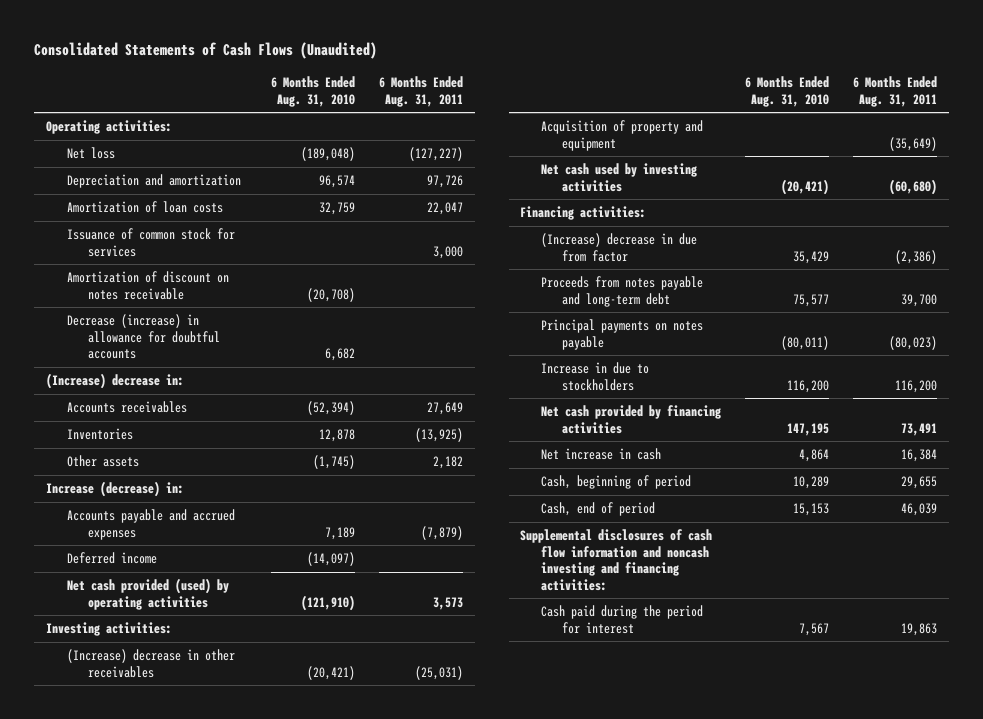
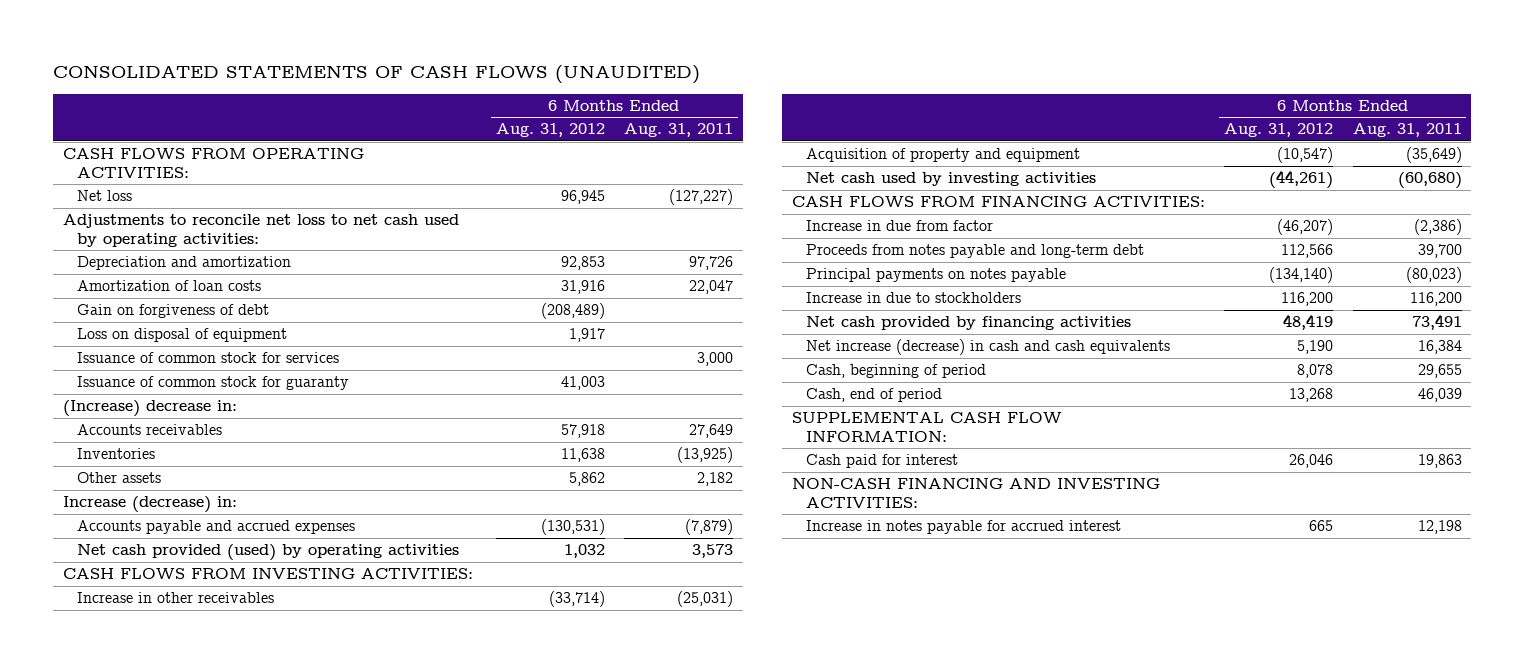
- Consolidated Statements of Cash Flows (Unaudited)
+ CONSOLIDATED STATEMENTS OF CASH FLOWS (UNAUDITED)
- | 6 Months Ended Aug. 31, 2010 | 6 Months Ended Aug. 31, 2011
+ | 6 Months Ended Aug. 31, 2012 | 6 Months Ended Aug. 31, 2011
- Operating activities:
+ CASH FLOWS FROM OPERATING ACTIVITIES:
+ Adjustments to reconcile net loss to net cash used by operating activities:
+ Gain on forgiveness of debt | (208,489) |
+ Loss on disposal of equipment | 1,917 |
- Amortization of discount on notes receivable | (20,708) |
- Decrease (increase) in allowance for doubtful accounts | 6,682 |
+ Issuance of common stock for guaranty | 41,003 |
- Deferred income | (14,097) |
- Investing activities:
- (Increase) decrease in other receivables | (20,421) | (25,031)
+ CASH FLOWS FROM INVESTING ACTIVITIES:
+ Increase in other receivables | (33,714) | (25,031)
- Financing activities:
- (Increase) decrease in due from factor | 35,429 | (2,386)
+ CASH FLOWS FROM FINANCING ACTIVITIES:
+ Increase in due from factor | (46,207) | (2,386)
- Net increase in cash | 4,864 | 16,384
+ Net increase (decrease) in cash and cash equivalents | 5,190 | 16,384
- Supplemental disclosures of cash flow information and noncash investing and financing activities:
- Cash paid during the period for interest | 7,567 | 19,863
+ SUPPLEMENTAL CASH FLOW INFORMATION:
+ Cash paid for interest | 26,046 | 19,863
+ NON-CASH FINANCING AND INVESTING ACTIVITIES:
+ Increase in notes payable for accrued interest | 665 | 12,198

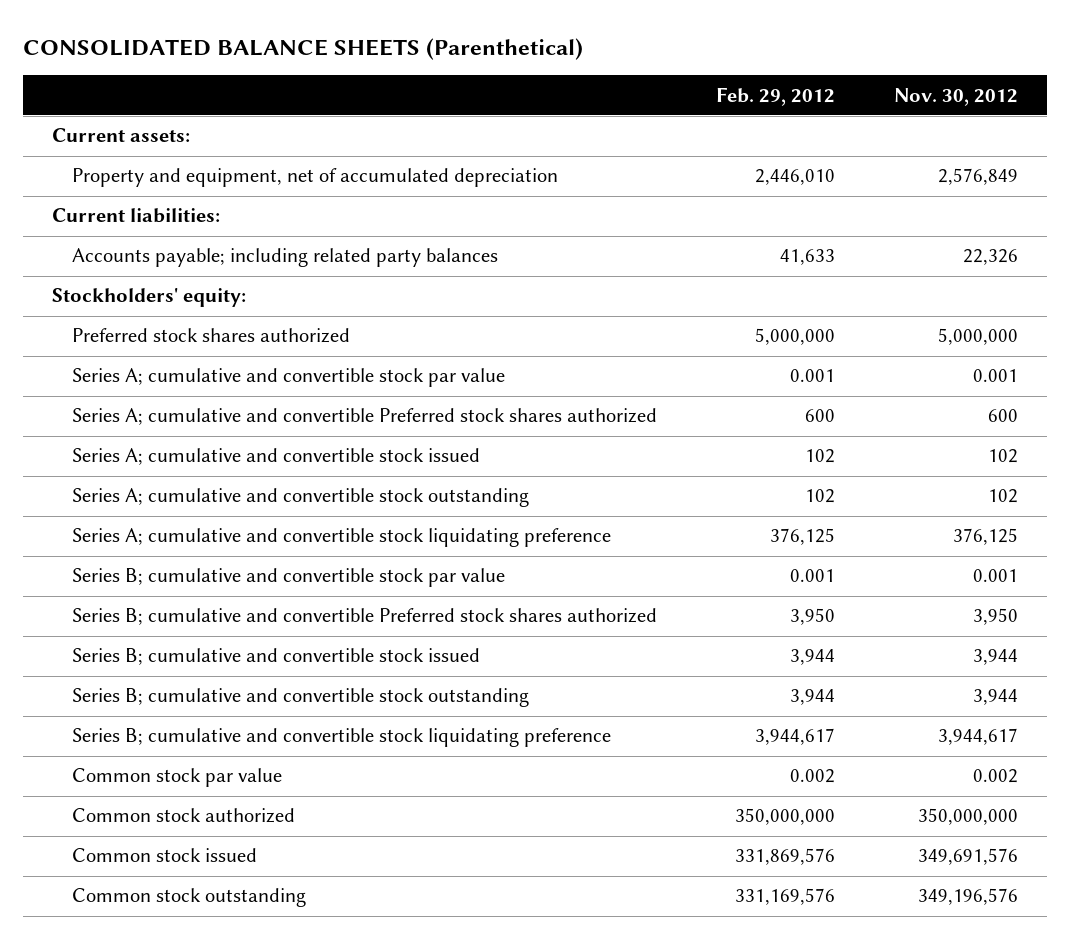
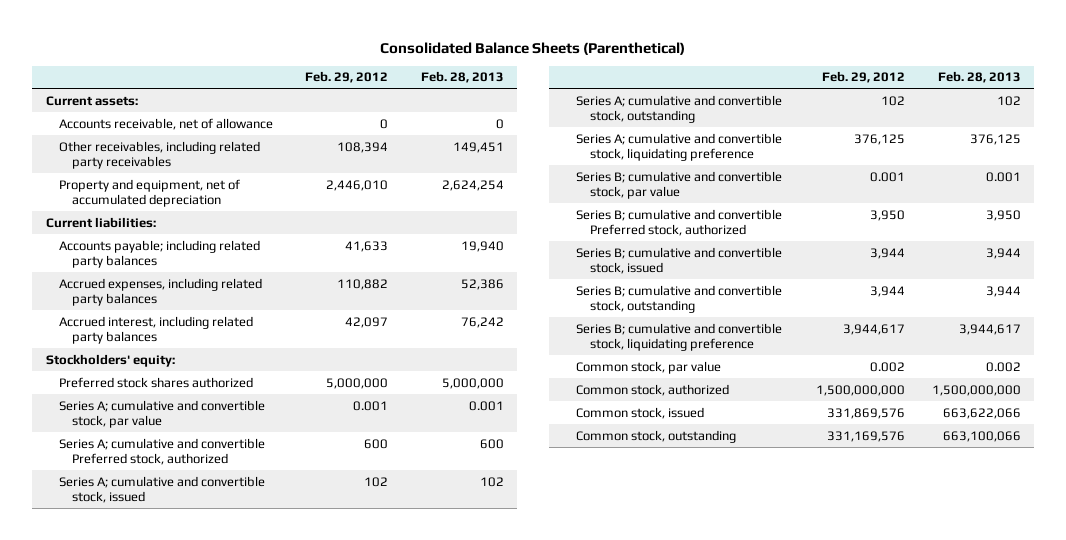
- CONSOLIDATED BALANCE SHEETS (Parenthetical)
+ Consolidated Balance Sheets (Parenthetical)
- | Feb. 29, 2012 | Nov. 30, 2012
+ | Feb. 29, 2012 | Feb. 28, 2013
+ Accounts receivable, net of allowance | 0 | 0
+ Other receivables, including related party receivables | 108,394 | 149,451
+ Accrued expenses, including related party balances | 110,882 | 52,386
+ Accrued interest, including related party balances | 42,097 | 76,242
- Series A; cumulative and convertible stock par value | 0.001 | 0.001
- Series A; cumulative and convertible Preferred stock shares authorized | 600 | 600
- Series A; cumulative and convertible stock issued | 102 | 102
- Series A; cumulative and convertible stock outstanding | 102 | 102
- Series A; cumulative and convertible stock liquidating preference | 376,125 | 376,125
- Series B; cumulative and convertible stock par value | 0.001 | 0.001
- Series B; cumulative and convertible Preferred stock shares authorized | 3,950 | 3,950
- Series B; cumulative and convertible stock issued | 3,944 | 3,944
- Series B; cumulative and convertible stock outstanding | 3,944 | 3,944
- Series B; cumulative and convertible stock liquidating preference | 3,944,617 | 3,944,617
- Common stock par value | 0.002 | 0.002
- Common stock authorized | 350,000,000 | 350,000,000
- Common stock issued | 331,869,576 | 349,691,576
- Common stock outstanding | 331,169,576 | 349,196,576
+ Series A; cumulative and convertible stock, par value | 0.001 | 0.001
+ Series A; cumulative and convertible Preferred stock, authorized | 600 | 600
+ Series A; cumulative and convertible stock, issued | 102 | 102
+ Series A; cumulative and convertible stock, outstanding | 102 | 102
+ Series A; cumulative and convertible stock, liquidating preference | 376,125 | 376,125
+ Series B; cumulative and convertible stock, par value | 0.001 | 0.001
+ Series B; cumulative and convertible Preferred stock, authorized | 3,950 | 3,950
+ Series B; cumulative and convertible stock, issued | 3,944 | 3,944
+ Series B; cumulative and convertible stock, outstanding | 3,944 | 3,944
+ Series B; cumulative and convertible stock, liquidating preference | 3,944,617 | 3,944,617
+ Common stock, par value | 0.002 | 0.002
+ Common stock, authorized | 1,500,000,000 | 1,500,000,000
+ Common stock, issued | 331,869,576 | 663,622,066
+ Common stock, outstanding | 331,169,576 | 663,100,066

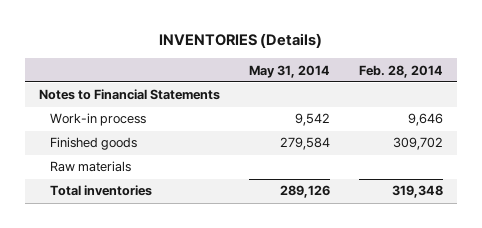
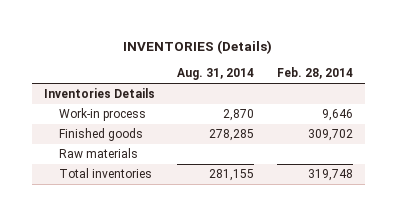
- | May 31, 2014 | Feb. 28, 2014
+ | Aug. 31, 2014 | Feb. 28, 2014
- Notes to Financial Statements
+ Inventories Details
- Total inventories | 289,126 | 319,348
+ Total inventories | 281,155 | 319,748

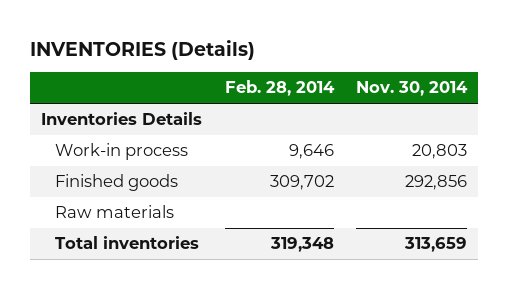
- | Aug. 31, 2014 | Feb. 28, 2014
+ | Feb. 28, 2014 | Nov. 30, 2014
- Total inventories | 281,155 | 319,748
+ Total inventories | 319,348 | 313,659

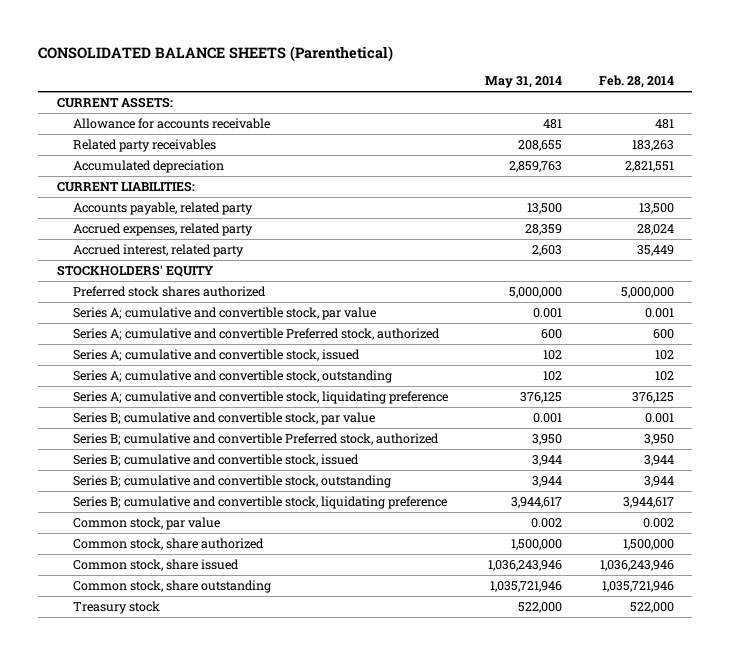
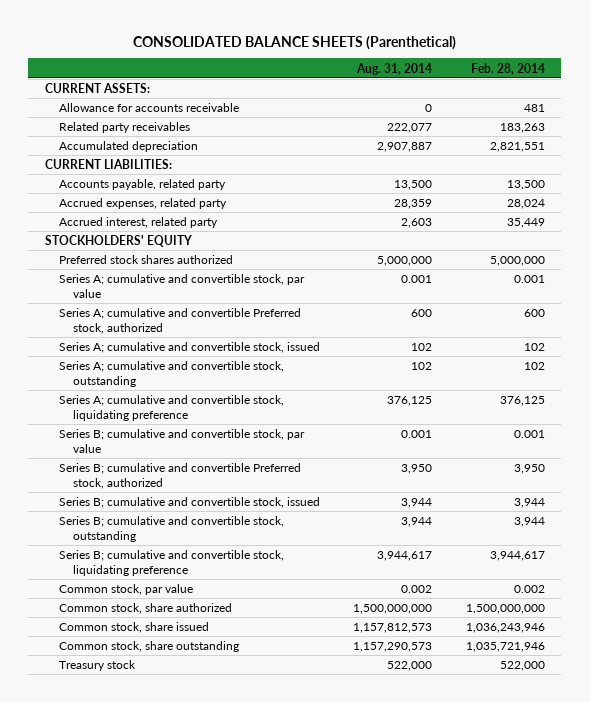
- | May 31, 2014 | Feb. 28, 2014
+ | Aug. 31, 2014 | Feb. 28, 2014
- Common stock, share authorized | 1,500,000 | 1,500,000
+ Common stock, share authorized | 1,500,000,000 | 1,500,000,000

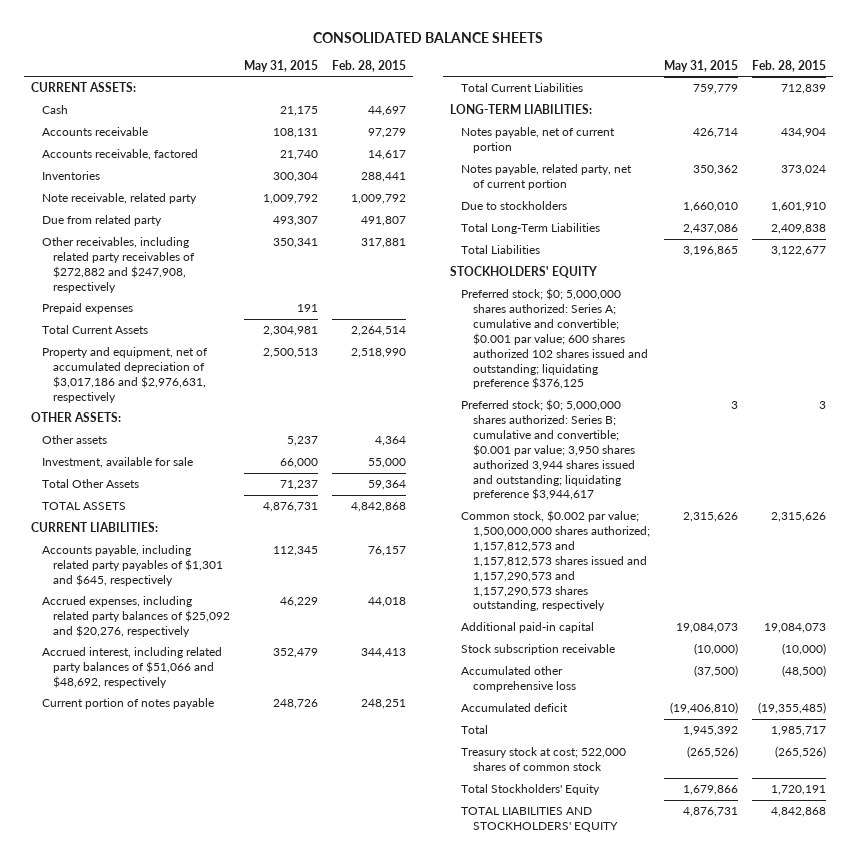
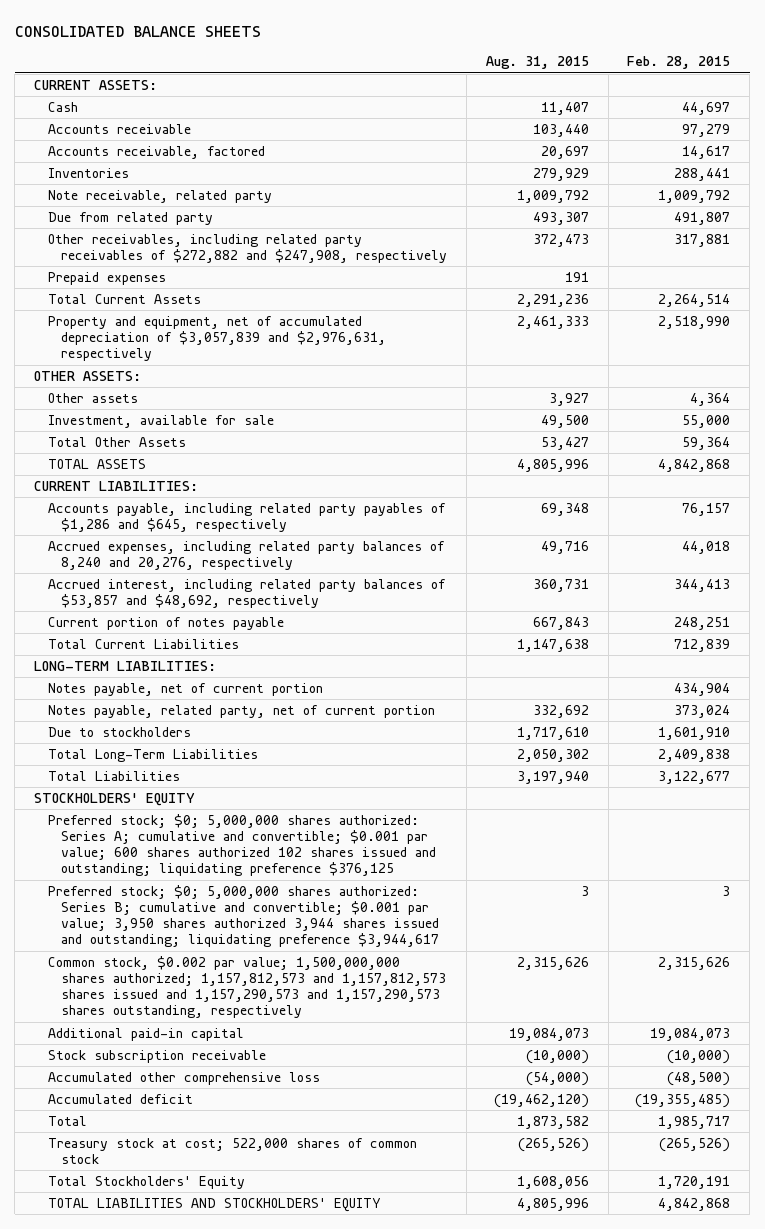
- | May 31, 2015 | Feb. 28, 2015
+ | Aug. 31, 2015 | Feb. 28, 2015
- Property and equipment, net of accumulated depreciation of $3,017,186 and $2,976,631, respectively | 2,500,513 | 2,518,990
+ Property and equipment, net of accumulated depreciation of $3,057,839 and $2,976,631, respectively | 2,461,333 | 2,518,990
- Accounts payable, including related party payables of $1,301 and $645, respectively | 112,345 | 76,157
- Accrued expenses, including related party balances of $25,092 and $20,276, respectively | 46,229 | 44,018
- Accrued interest, including related party balances of $51,066 and $48,692, respectively | 352,479 | 344,413
+ Accounts payable, including related party payables of $1,286 and $645, respectively | 69,348 | 76,157
+ Accrued expenses, including related party balances of 8,240 and 20,276, respectively | 49,716 | 44,018
+ Accrued interest, including related party balances of $53,857 and $48,692, respectively | 360,731 | 344,413

